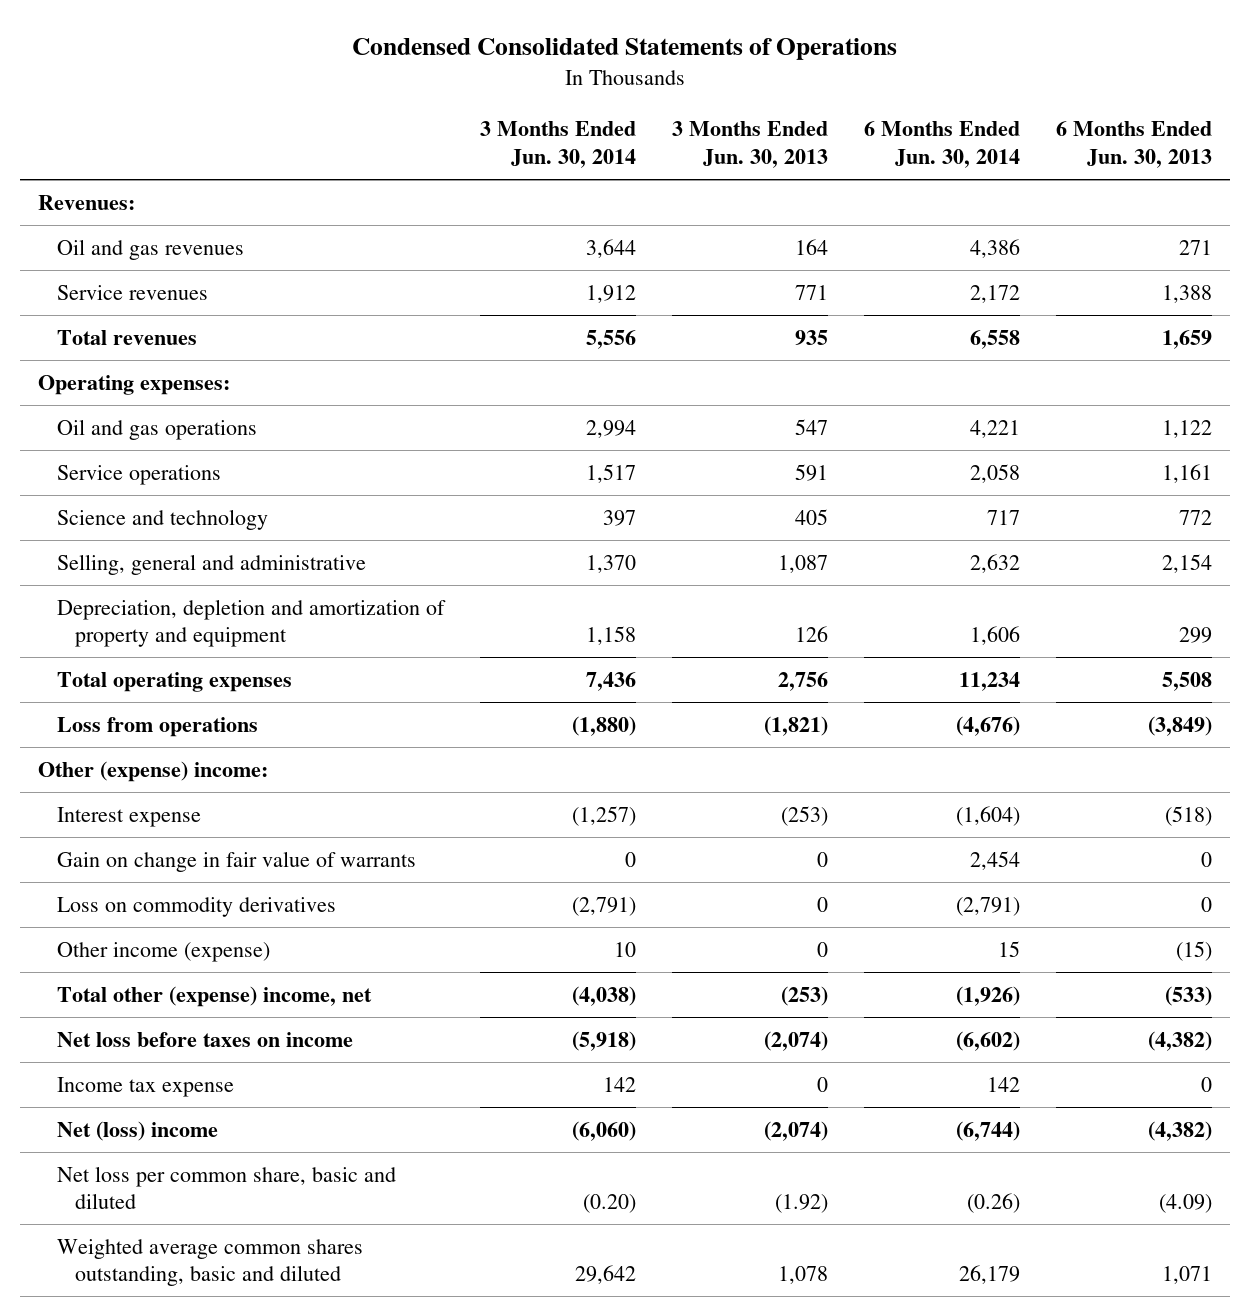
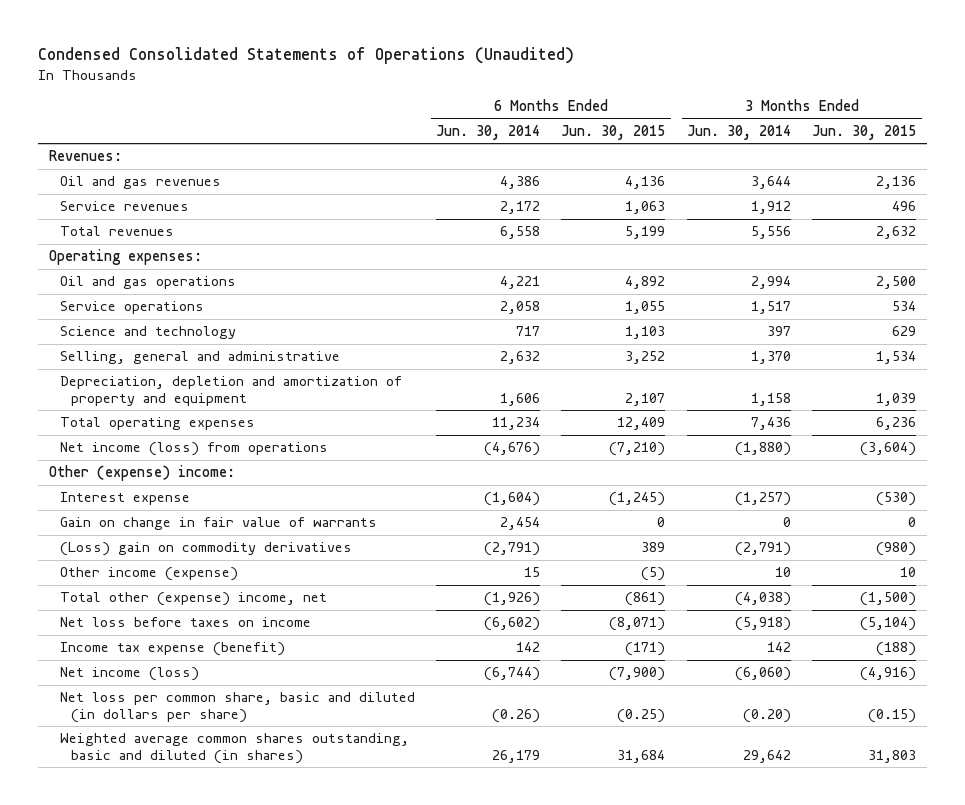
- Condensed Consolidated Statements of Operations
+ Condensed Consolidated Statements of Operations (Unaudited)
- | 3 Months Ended Jun. 30, 2014 | 3 Months Ended Jun. 30, 2013 | 6 Months Ended Jun. 30, 2014 | 6 Months Ended Jun. 30, 2013
+ | 6 Months Ended Jun. 30, 2014 | 6 Months Ended Jun. 30, 2015 | 3 Months Ended Jun. 30, 2014 | 3 Months Ended Jun. 30, 2015
- Loss from operations | (1,880) | (1,821) | (4,676) | (3,849)
+ Net income (loss) from operations | (4,676) | (7,210) | (1,880) | (3,604)
- Loss on commodity derivatives | (2,791) | 0 | (2,791) | 0
+ (Loss) gain on commodity derivatives | (2,791) | 389 | (2,791) | (980)
- Income tax expense | 142 | 0 | 142 | 0
- Net (loss) income | (6,060) | (2,074) | (6,744) | (4,382)
- Net loss per common share, basic and diluted | (0.20) | (1.92) | (0.26) | (4.09)
- Weighted average common shares outstanding, basic and diluted | 29,642 | 1,078 | 26,179 | 1,071
+ Income tax expense (benefit) | 142 | (171) | 142 | (188)
+ Net income (loss) | (6,744) | (7,900) | (6,060) | (4,916)
+ Net loss per common share, basic and diluted (in dollars per share) | (0.26) | (0.25) | (0.20) | (0.15)
+ Weighted average common shares outstanding, basic and diluted (in shares) | 26,179 | 31,684 | 29,642 | 31,803

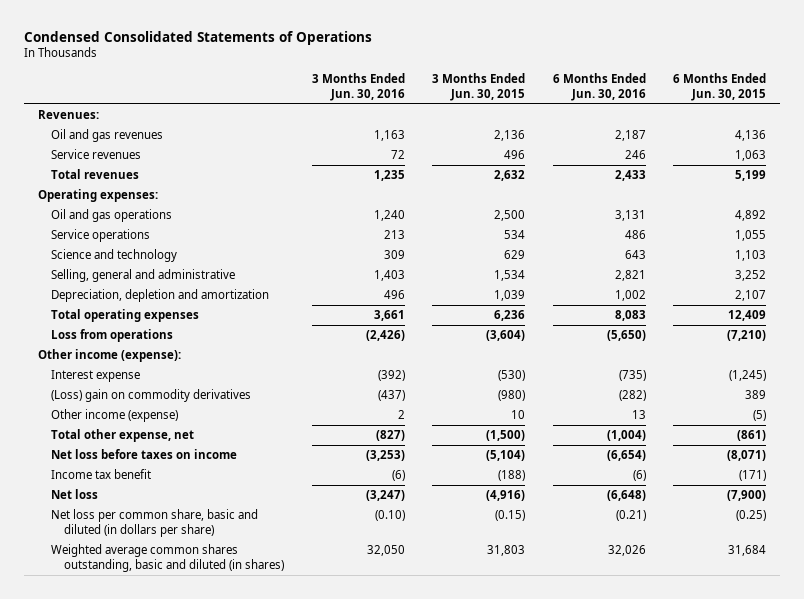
- Condensed Consolidated Statements of Operations (Unaudited)
+ Condensed Consolidated Statements of Operations
- | 6 Months Ended Jun. 30, 2014 | 6 Months Ended Jun. 30, 2015 | 3 Months Ended Jun. 30, 2014 | 3 Months Ended Jun. 30, 2015
+ | 3 Months Ended Jun. 30, 2016 | 3 Months Ended Jun. 30, 2015 | 6 Months Ended Jun. 30, 2016 | 6 Months Ended Jun. 30, 2015
- Depreciation, depletion and amortization of property and equipment | 1,606 | 2,107 | 1,158 | 1,039
+ Depreciation, depletion and amortization | 496 | 1,039 | 1,002 | 2,107
- Net income (loss) from operations | (4,676) | (7,210) | (1,880) | (3,604)
- Other (expense) income:
+ Loss from operations | (2,426) | (3,604) | (5,650) | (7,210)
+ Other income (expense):
- Gain on change in fair value of warrants | 2,454 | 0 | 0 | 0
- Total other (expense) income, net | (1,926) | (861) | (4,038) | (1,500)
+ Total other expense, net | (827) | (1,500) | (1,004) | (861)
- Income tax expense (benefit) | 142 | (171) | 142 | (188)
- Net income (loss) | (6,744) | (7,900) | (6,060) | (4,916)
+ Income tax benefit | (6) | (188) | (6) | (171)
+ Net loss | (3,247) | (4,916) | (6,648) | (7,900)

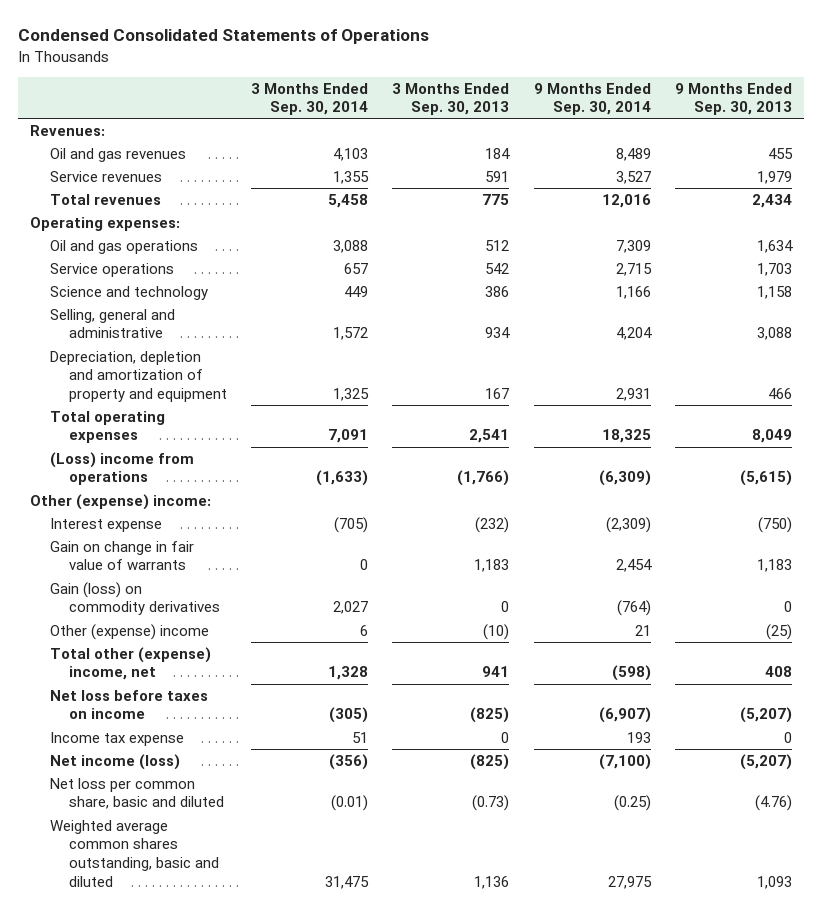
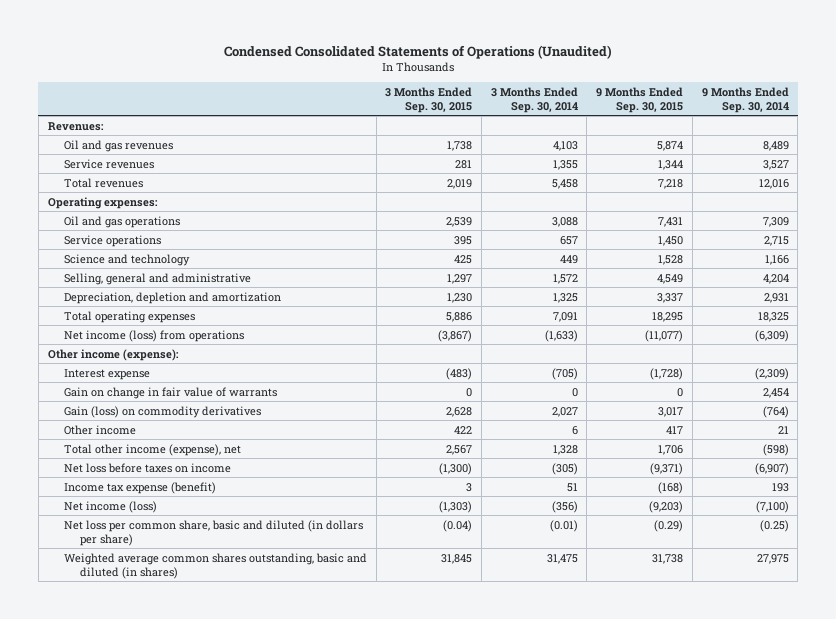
- Condensed Consolidated Statements of Operations
+ Condensed Consolidated Statements of Operations (Unaudited)
- | 3 Months Ended Sep. 30, 2014 | 3 Months Ended Sep. 30, 2013 | 9 Months Ended Sep. 30, 2014 | 9 Months Ended Sep. 30, 2013
+ | 3 Months Ended Sep. 30, 2015 | 3 Months Ended Sep. 30, 2014 | 9 Months Ended Sep. 30, 2015 | 9 Months Ended Sep. 30, 2014
- Depreciation, depletion and amortization of property and equipment | 1,325 | 167 | 2,931 | 466
+ Depreciation, depletion and amortization | 1,230 | 1,325 | 3,337 | 2,931
- (Loss) income from operations | (1,633) | (1,766) | (6,309) | (5,615)
- Other (expense) income:
+ Net income (loss) from operations | (3,867) | (1,633) | (11,077) | (6,309)
+ Other income (expense):
- Other (expense) income | 6 | (10) | 21 | (25)
- Total other (expense) income, net | 1,328 | 941 | (598) | 408
+ Other income | 422 | 6 | 417 | 21
+ Total other income (expense), net | 2,567 | 1,328 | 1,706 | (598)
- Income tax expense | 51 | 0 | 193 | 0
+ Income tax expense (benefit) | 3 | 51 | (168) | 193
- Net loss per common share, basic and diluted | (0.01) | (0.73) | (0.25) | (4.76)
- Weighted average common shares outstanding, basic and diluted | 31,475 | 1,136 | 27,975 | 1,093
+ Net loss per common share, basic and diluted (in dollars per share) | (0.04) | (0.01) | (0.29) | (0.25)
+ Weighted average common shares outstanding, basic and diluted (in shares) | 31,845 | 31,475 | 31,738 | 27,975

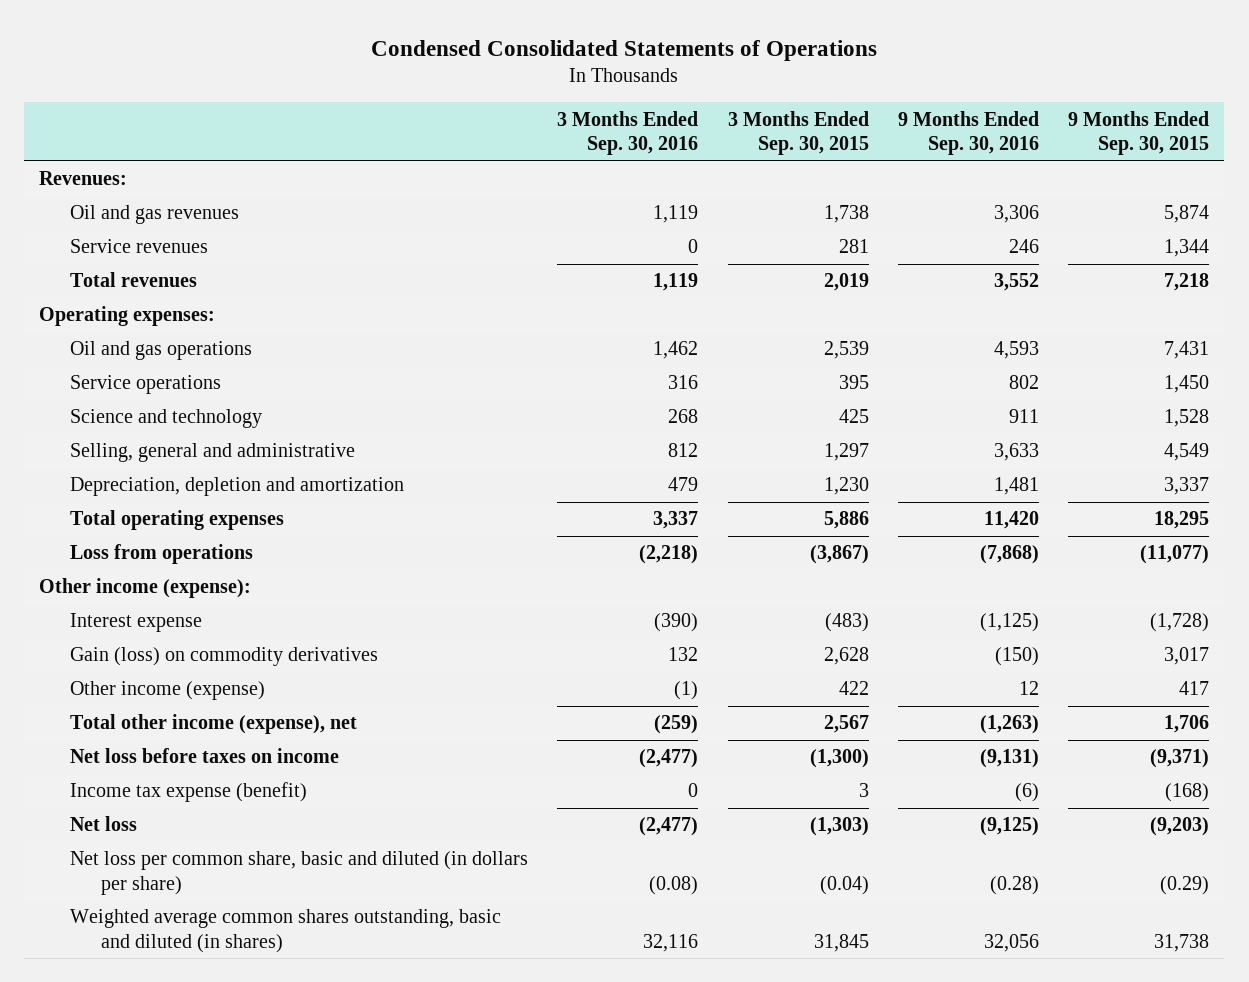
- Condensed Consolidated Statements of Operations (Unaudited)
+ Condensed Consolidated Statements of Operations
- | 3 Months Ended Sep. 30, 2015 | 3 Months Ended Sep. 30, 2014 | 9 Months Ended Sep. 30, 2015 | 9 Months Ended Sep. 30, 2014
+ | 3 Months Ended Sep. 30, 2016 | 3 Months Ended Sep. 30, 2015 | 9 Months Ended Sep. 30, 2016 | 9 Months Ended Sep. 30, 2015
- Net income (loss) from operations | (3,867) | (1,633) | (11,077) | (6,309)
+ Loss from operations | (2,218) | (3,867) | (7,868) | (11,077)
- Gain on change in fair value of warrants | 0 | 0 | 0 | 2,454
- Other income | 422 | 6 | 417 | 21
+ Other income (expense) | (1) | 422 | 12 | 417
- Net income (loss) | (1,303) | (356) | (9,203) | (7,100)
+ Net loss | (2,477) | (1,303) | (9,125) | (9,203)

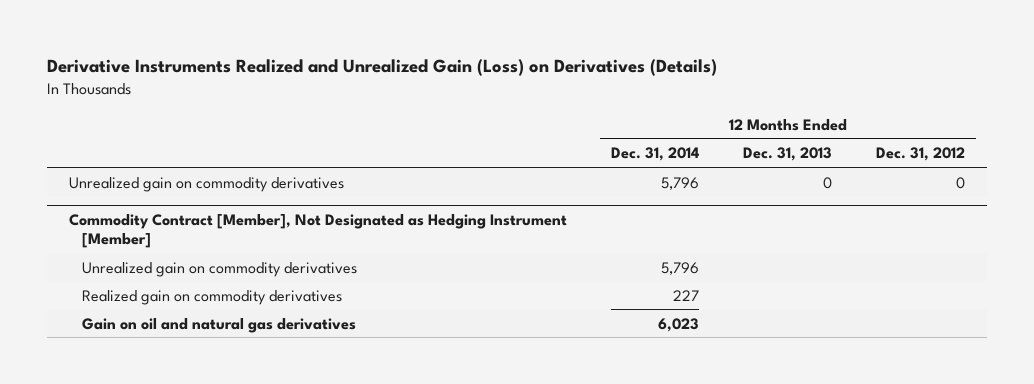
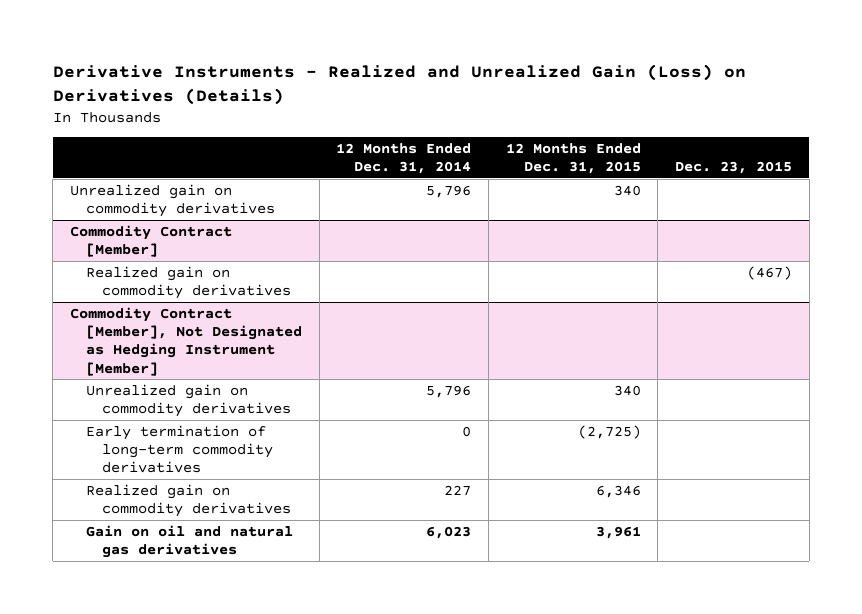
- Derivative Instruments Realized and Unrealized Gain (Loss) on Derivatives (Details)
+ Derivative Instruments - Realized and Unrealized Gain (Loss) on Derivatives (Details)
- | 12 Months Ended Dec. 31, 2014 | 12 Months Ended Dec. 31, 2013 | 12 Months Ended Dec. 31, 2012
+ | 12 Months Ended Dec. 31, 2014 | 12 Months Ended Dec. 31, 2015 | Dec. 23, 2015
+ Commodity Contract [Member]
+ Realized gain on commodity derivatives | | | (467)
@ Commodity Contract [Member], Not Designated as Hedging Instrument [Member]
+ Early termination of long-term commodity derivatives | 0 | (2,725) |

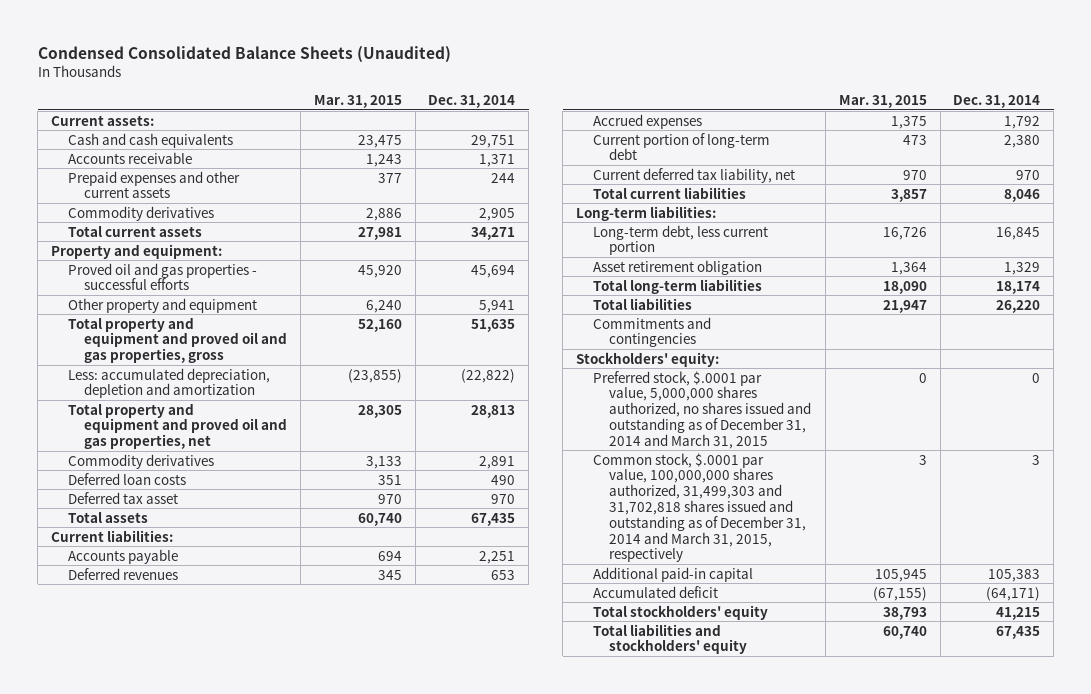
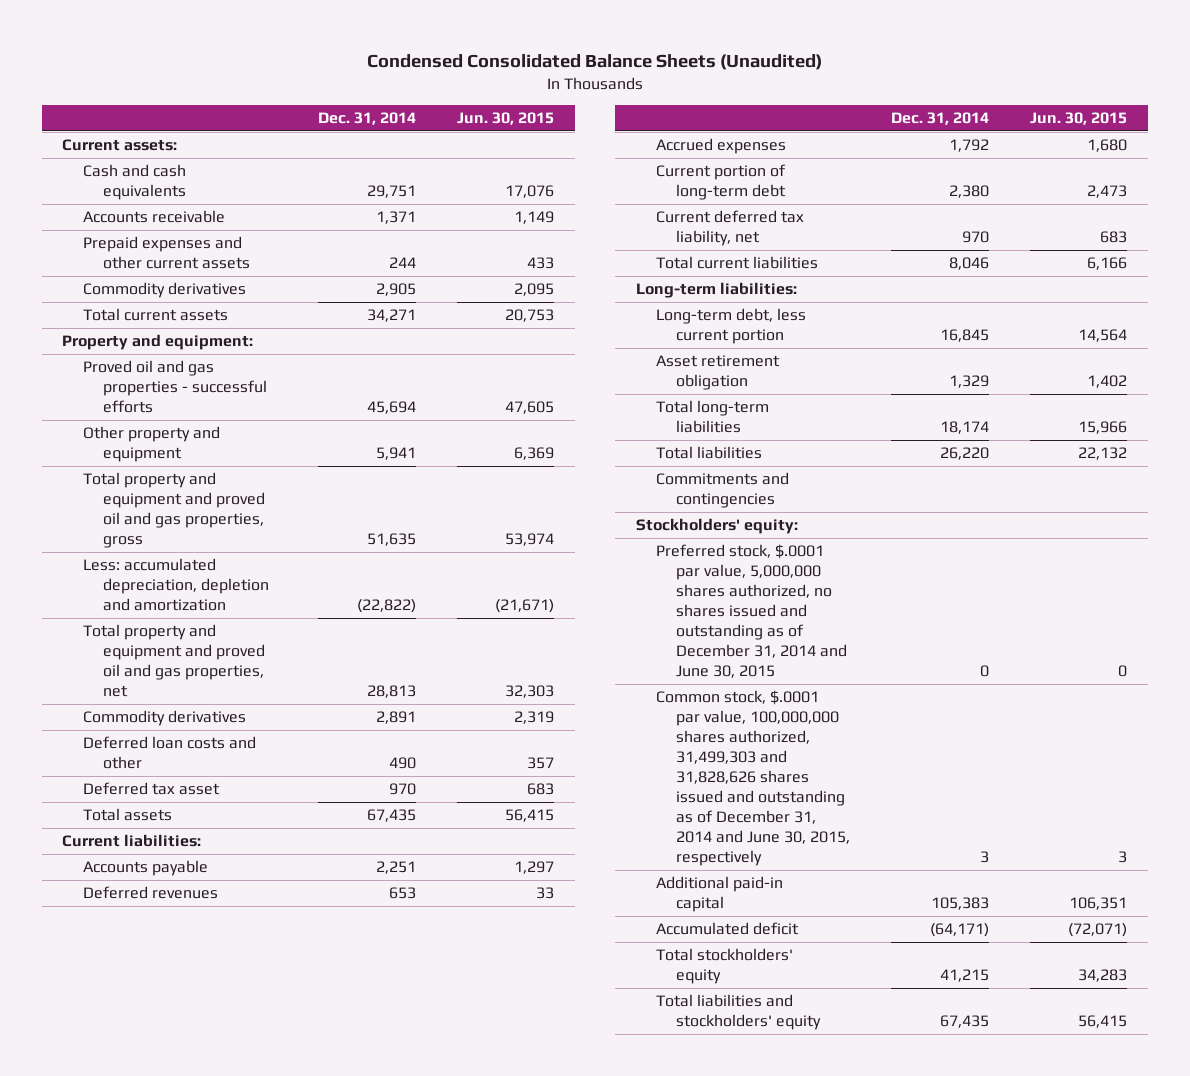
- | Mar. 31, 2015 | Dec. 31, 2014
+ | Dec. 31, 2014 | Jun. 30, 2015
- Deferred loan costs | 351 | 490
+ Deferred loan costs and other | 490 | 357
- Preferred stock, $.0001 par value, 5,000,000 shares authorized, no shares issued and outstanding as of December 31, 2014 and March 31, 2015 | 0 | 0
- Common stock, $.0001 par value, 100,000,000 shares authorized, 31,499,303 and 31,702,818 shares issued and outstanding as of December 31, 2014 and March 31, 2015, respectively | 3 | 3
+ Preferred stock, $.0001 par value, 5,000,000 shares authorized, no shares issued and outstanding as of December 31, 2014 and June 30, 2015 | 0 | 0
+ Common stock, $.0001 par value, 100,000,000 shares authorized, 31,499,303 and 31,828,626 shares issued and outstanding as of December 31, 2014 and June 30, 2015, respectively | 3 | 3

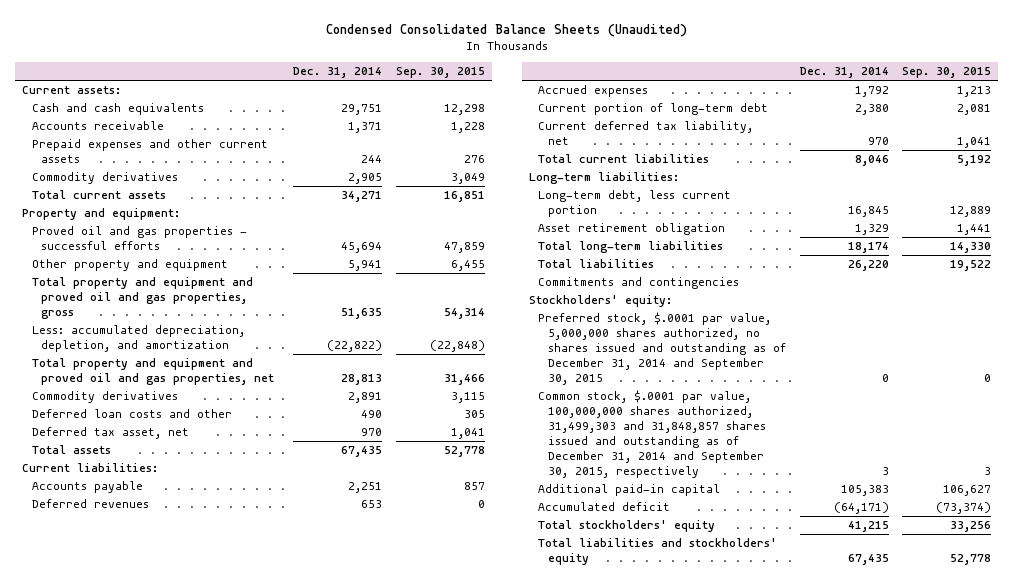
- | Dec. 31, 2014 | Jun. 30, 2015
+ | Dec. 31, 2014 | Sep. 30, 2015
- Less: accumulated depreciation, depletion and amortization | (22,822) | (21,671)
+ Less: accumulated depreciation, depletion, and amortization | (22,822) | (22,848)
- Deferred tax asset | 970 | 683
+ Deferred tax asset, net | 970 | 1,041
- Preferred stock, $.0001 par value, 5,000,000 shares authorized, no shares issued and outstanding as of December 31, 2014 and June 30, 2015 | 0 | 0
- Common stock, $.0001 par value, 100,000,000 shares authorized, 31,499,303 and 31,828,626 shares issued and outstanding as of December 31, 2014 and June 30, 2015, respectively | 3 | 3
+ Preferred stock, $.0001 par value, 5,000,000 shares authorized, no shares issued and outstanding as of December 31, 2014 and September 30, 2015 | 0 | 0
+ Common stock, $.0001 par value, 100,000,000 shares authorized, 31,499,303 and 31,848,857 shares issued and outstanding as of December 31, 2014 and September 30, 2015, respectively | 3 | 3

